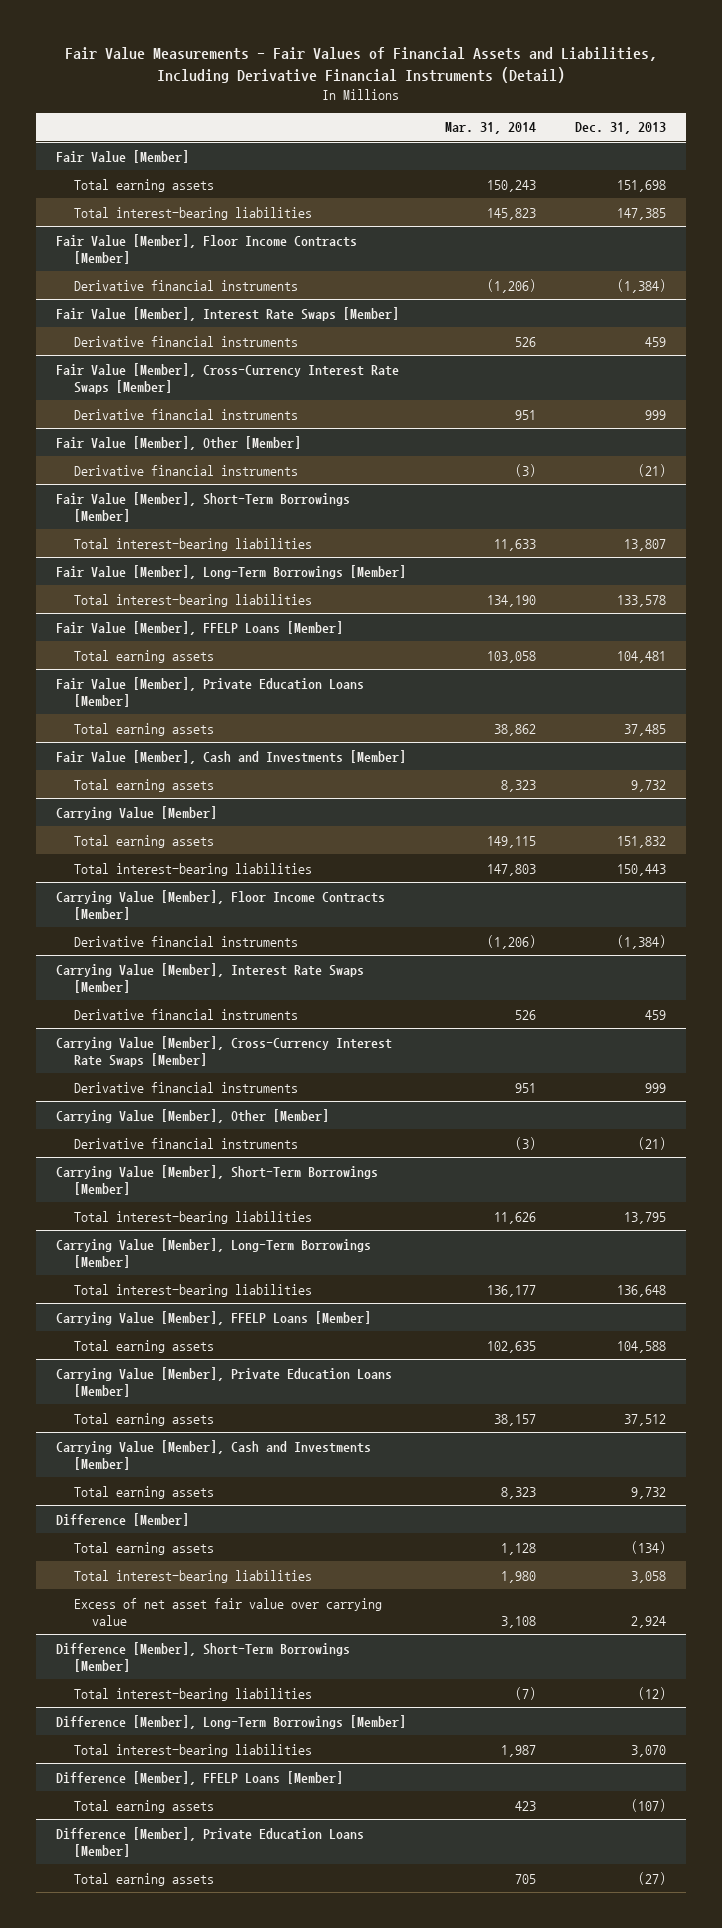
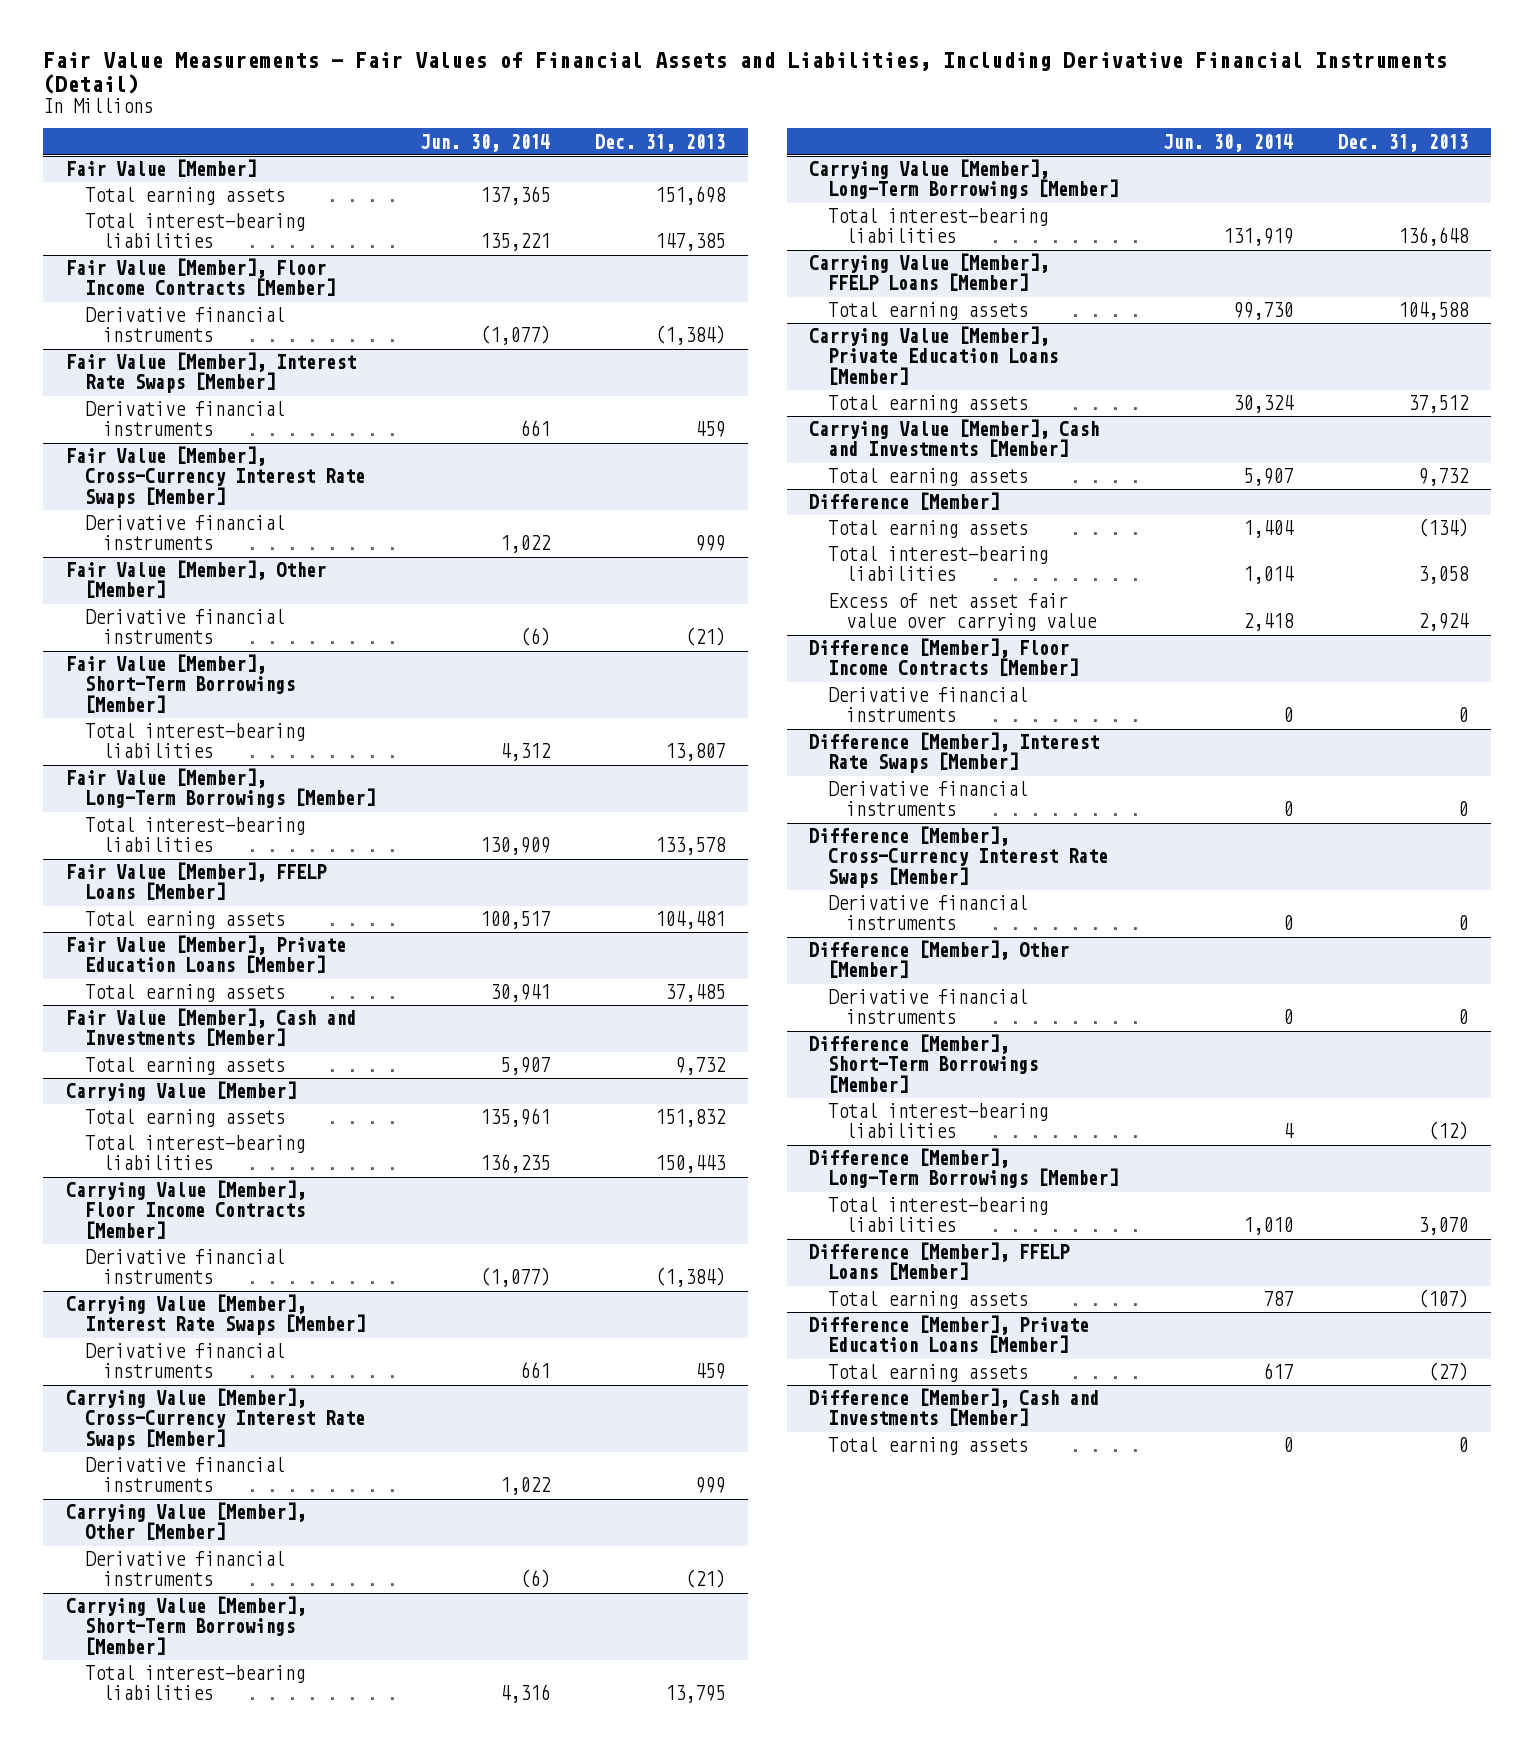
- | Mar. 31, 2014 | Dec. 31, 2013
+ | Jun. 30, 2014 | Dec. 31, 2013
+ Difference [Member], Floor Income Contracts [Member]
+ Derivative financial instruments | 0 | 0
+ Difference [Member], Interest Rate Swaps [Member]
+ Derivative financial instruments | 0 | 0
+ Difference [Member], Cross-Currency Interest Rate Swaps [Member]
+ Derivative financial instruments | 0 | 0
+ Difference [Member], Other [Member]
+ Derivative financial instruments | 0 | 0
+ Difference [Member], Cash and Investments [Member]
+ Total earning assets | 0 | 0

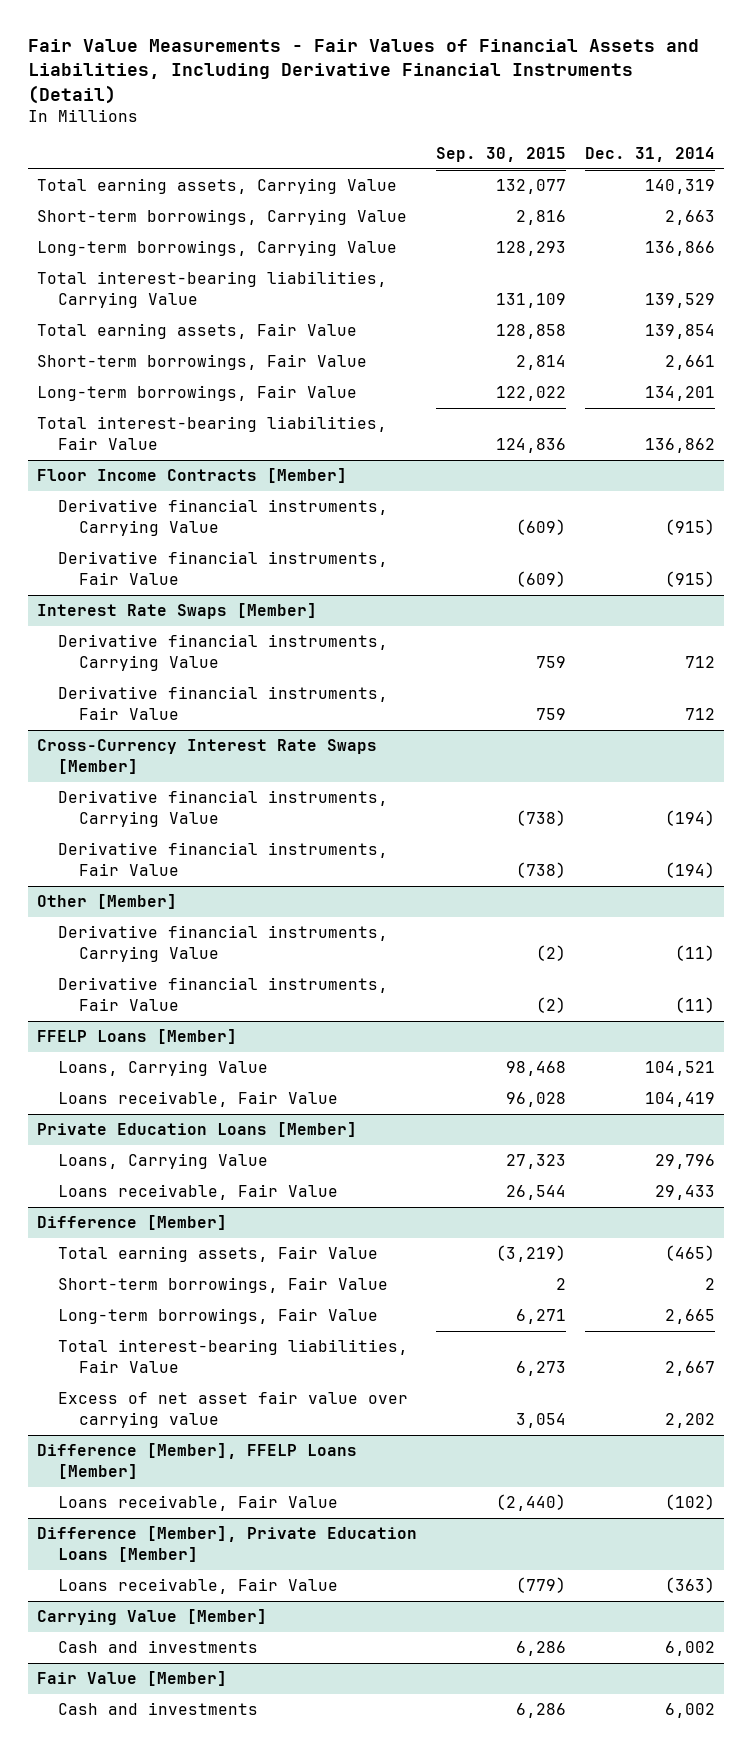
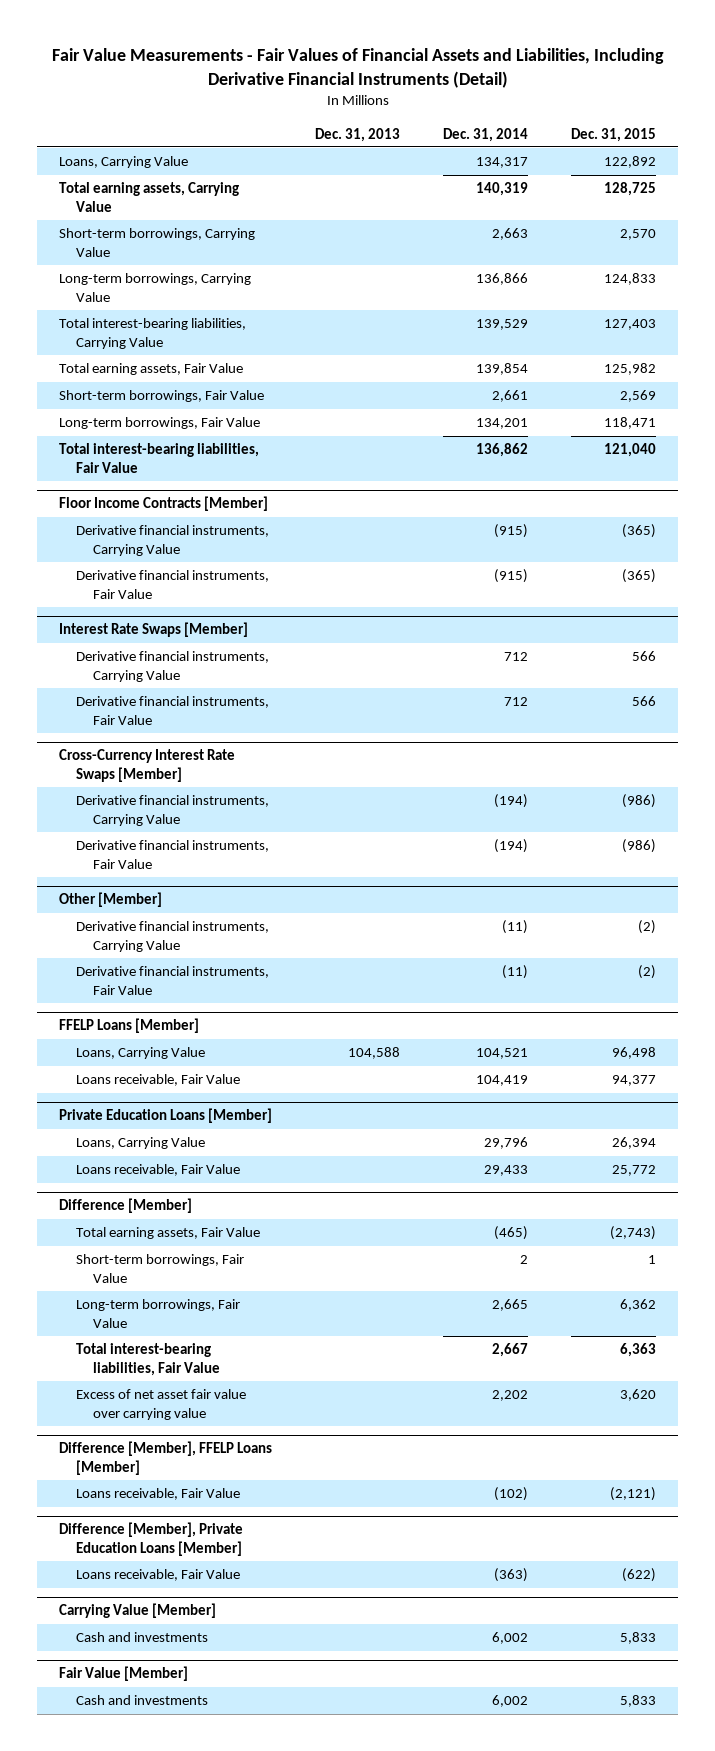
- | Sep. 30, 2015 | Dec. 31, 2014
+ | Dec. 31, 2013 | Dec. 31, 2014 | Dec. 31, 2015
+ Loans, Carrying Value | | 134,317 | 122,892

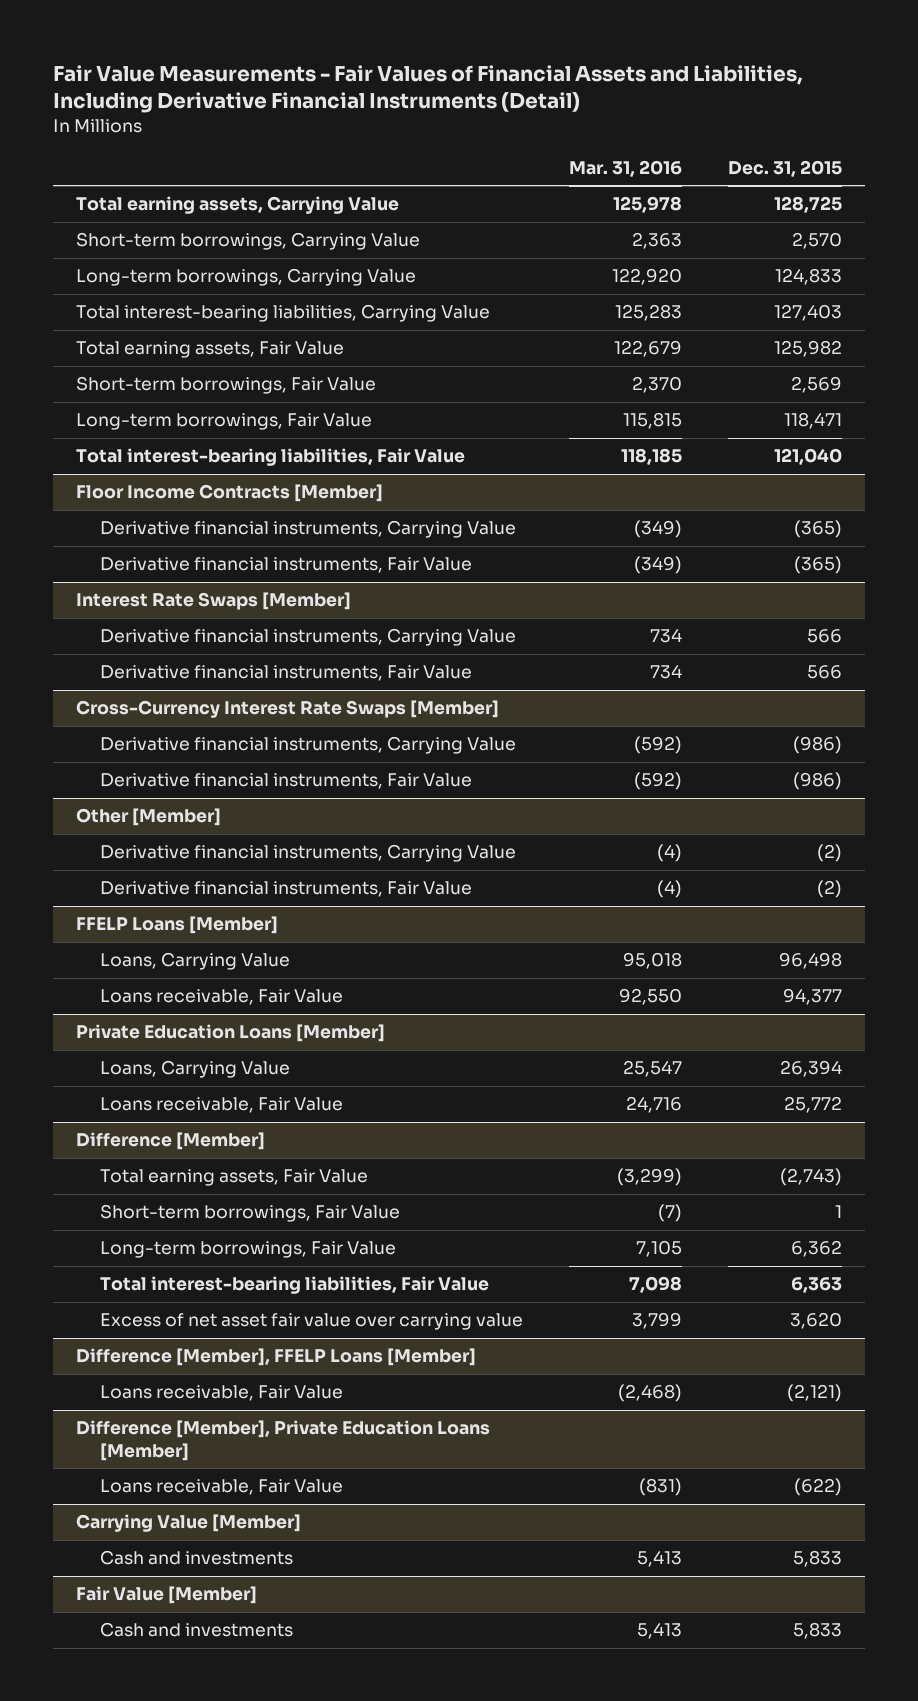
- | Dec. 31, 2013 | Dec. 31, 2014 | Dec. 31, 2015
+ | Mar. 31, 2016 | Dec. 31, 2015
- Loans, Carrying Value | | 134,317 | 122,892

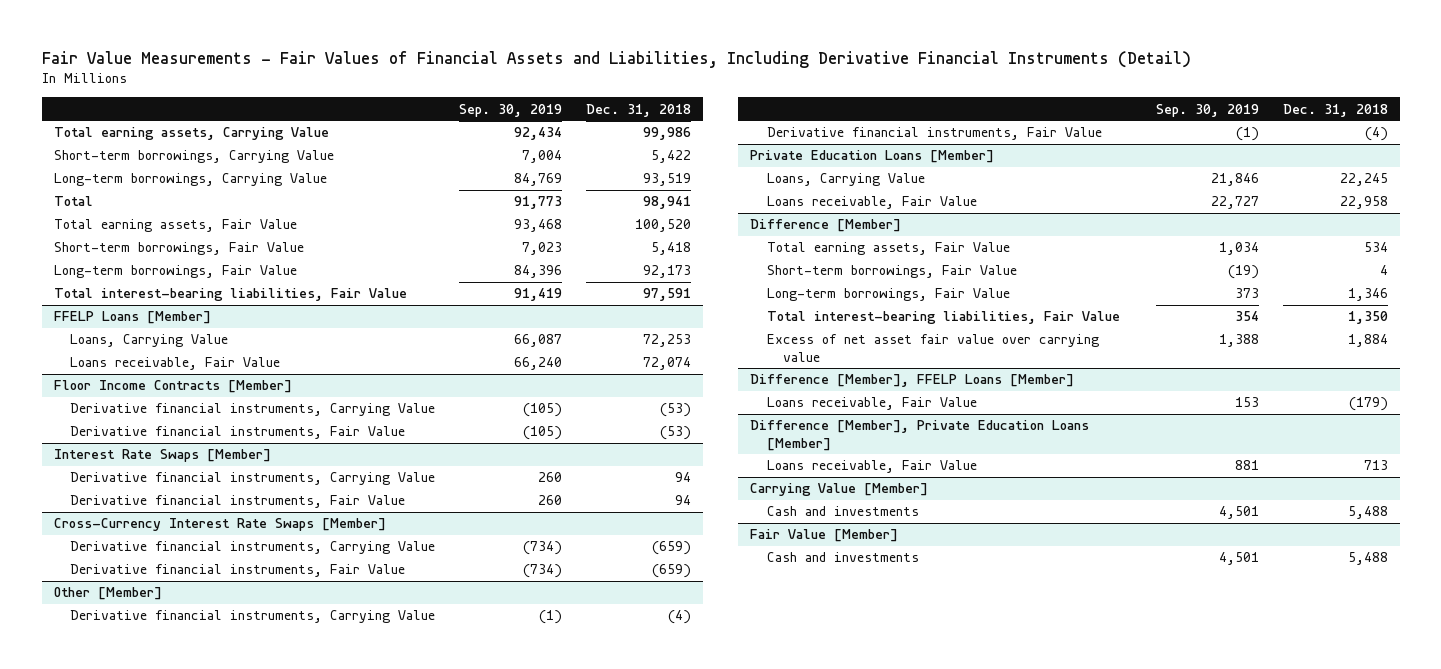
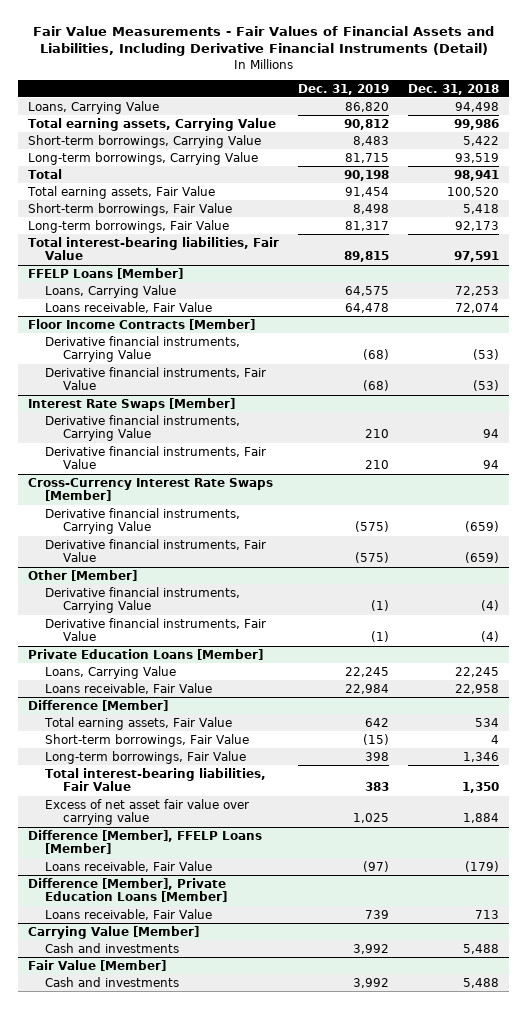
- | Sep. 30, 2019 | Dec. 31, 2018
+ | Dec. 31, 2019 | Dec. 31, 2018
+ Loans, Carrying Value | 86,820 | 94,498

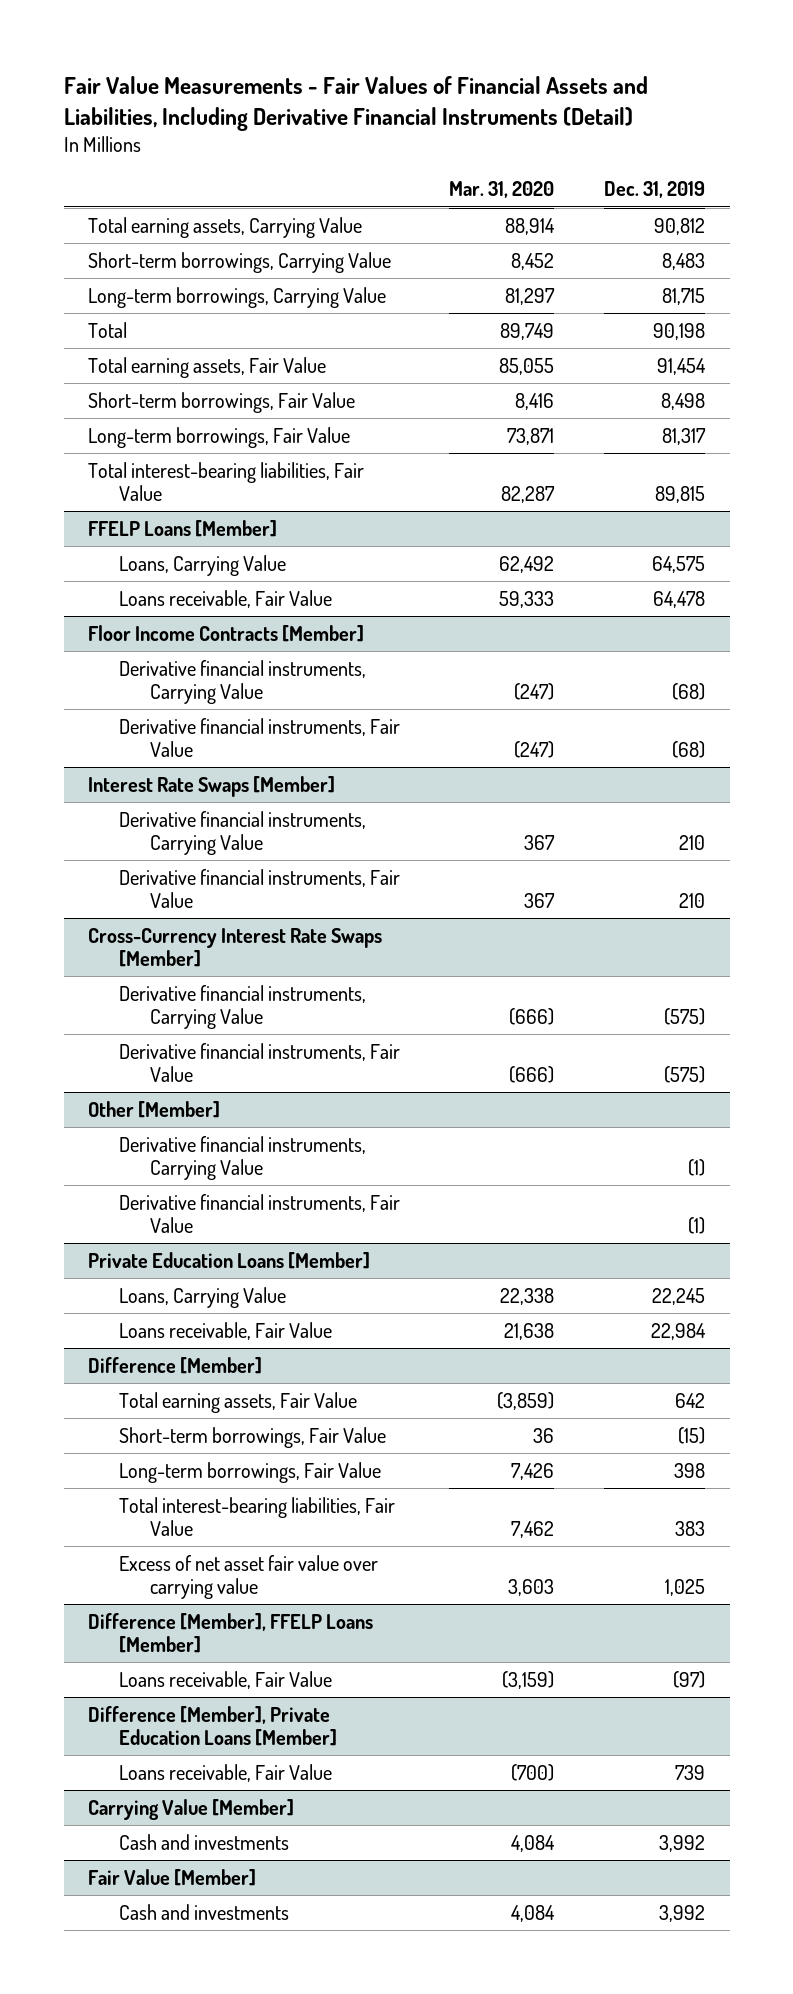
- | Dec. 31, 2019 | Dec. 31, 2018
+ | Mar. 31, 2020 | Dec. 31, 2019
- Loans, Carrying Value | 86,820 | 94,498

